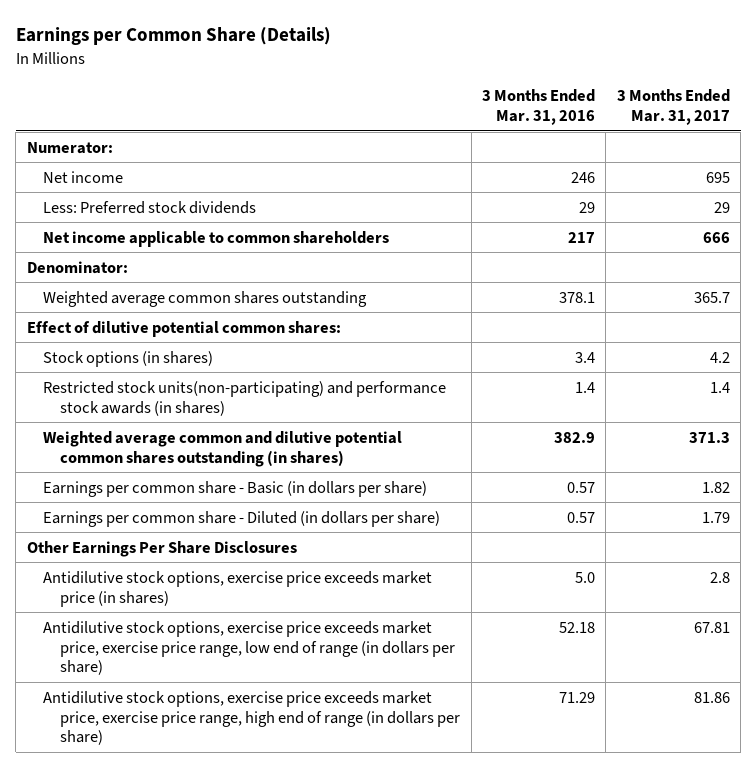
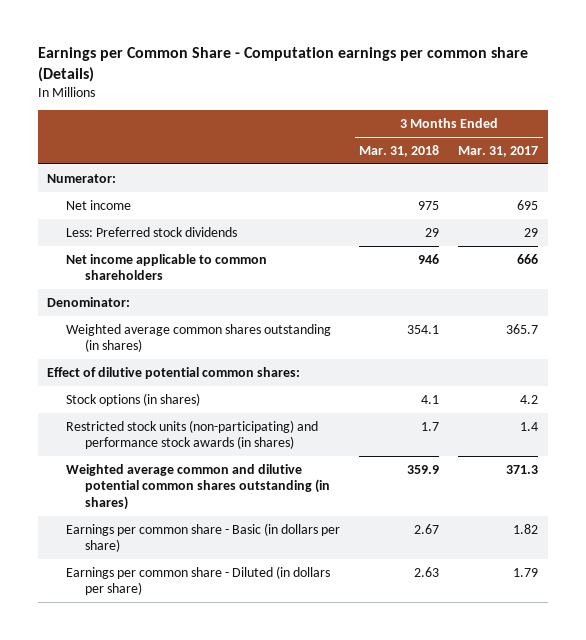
- Earnings per Common Share (Details)
+ Earnings per Common Share - Computation earnings per common share (Details)
- | 3 Months Ended Mar. 31, 2016 | 3 Months Ended Mar. 31, 2017
+ | 3 Months Ended Mar. 31, 2018 | 3 Months Ended Mar. 31, 2017
- Weighted average common shares outstanding | 378.1 | 365.7
+ Weighted average common shares outstanding (in shares) | 354.1 | 365.7
- Restricted stock units(non-participating) and performance stock awards (in shares) | 1.4 | 1.4
+ Restricted stock units (non-participating) and performance stock awards (in shares) | 1.7 | 1.4
- Other Earnings Per Share Disclosures
- Antidilutive stock options, exercise price exceeds market price (in shares) | 5.0 | 2.8
- Antidilutive stock options, exercise price exceeds market price, exercise price range, low end of range (in dollars per share) | 52.18 | 67.81
- Antidilutive stock options, exercise price exceeds market price, exercise price range, high end of range (in dollars per share) | 71.29 | 81.86

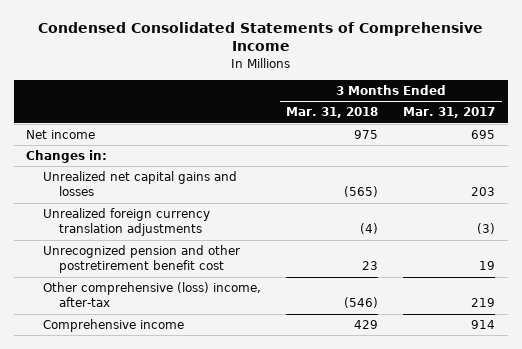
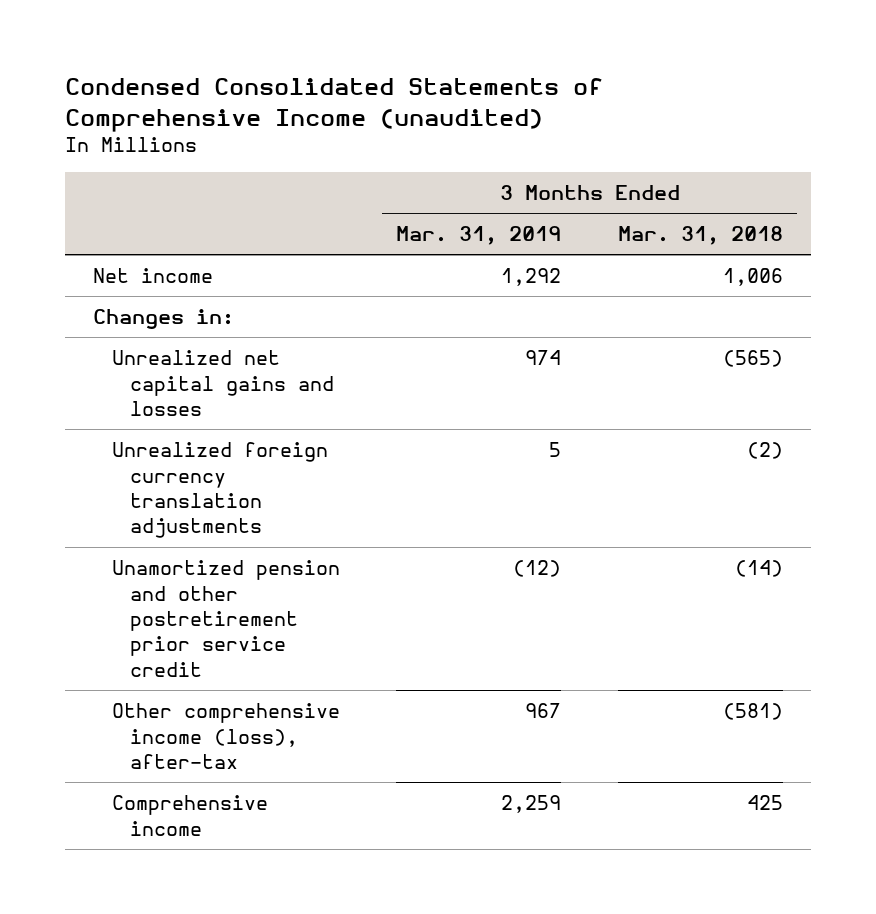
- Condensed Consolidated Statements of Comprehensive Income
+ Condensed Consolidated Statements of Comprehensive Income (unaudited)
- | 3 Months Ended Mar. 31, 2018 | 3 Months Ended Mar. 31, 2017
+ | 3 Months Ended Mar. 31, 2019 | 3 Months Ended Mar. 31, 2018
- Net income | 975 | 695
+ Net income | 1,292 | 1,006
- Unrealized foreign currency translation adjustments | (4) | (3)
- Unrecognized pension and other postretirement benefit cost | 23 | 19
- Other comprehensive (loss) income, after-tax | (546) | 219
- Comprehensive income | 429 | 914
+ Unrealized foreign currency translation adjustments | 5 | (2)
+ Unamortized pension and other postretirement prior service credit | (12) | (14)
+ Other comprehensive income (loss), after-tax | 967 | (581)
+ Comprehensive income | 2,259 | 425

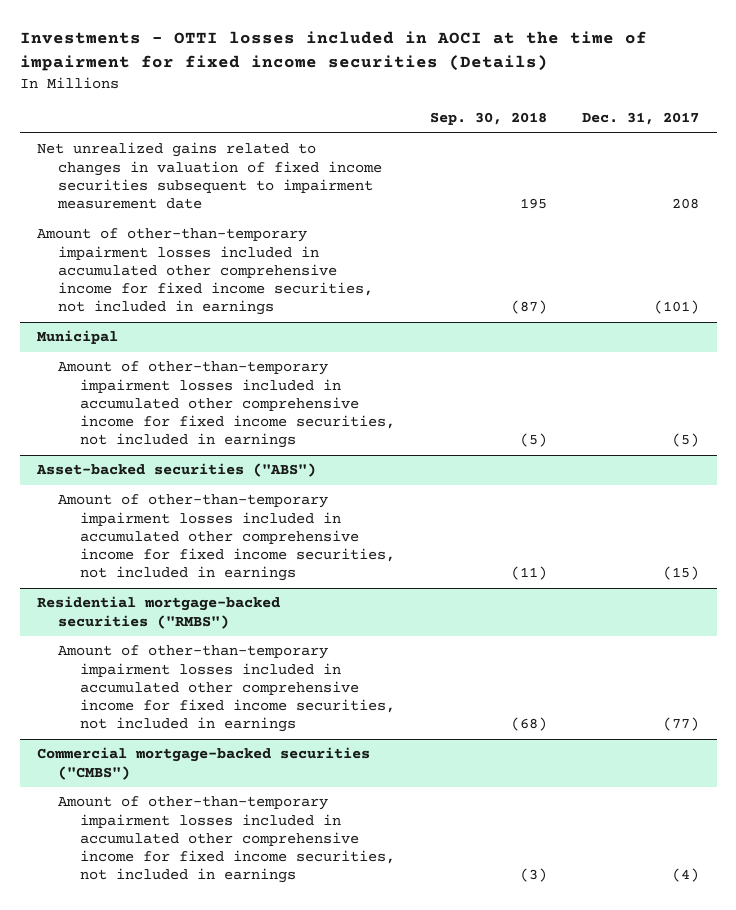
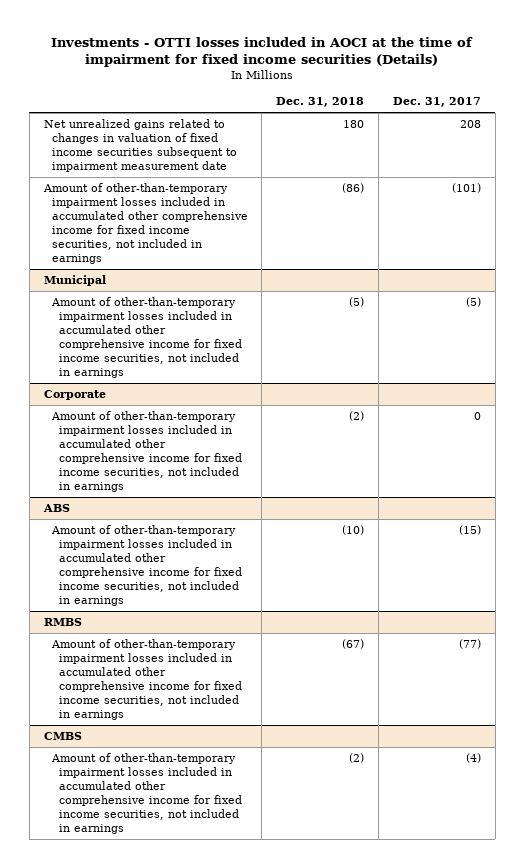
- | Sep. 30, 2018 | Dec. 31, 2017
+ | Dec. 31, 2018 | Dec. 31, 2017
- Asset-backed securities ("ABS")
+ Corporate
+ Amount of other-than-temporary impairment losses included in accumulated other comprehensive income for fixed income securities, not included in earnings | (2) | 0
+ ABS
- Residential mortgage-backed securities ("RMBS")
+ RMBS
- Commercial mortgage-backed securities ("CMBS")
+ CMBS

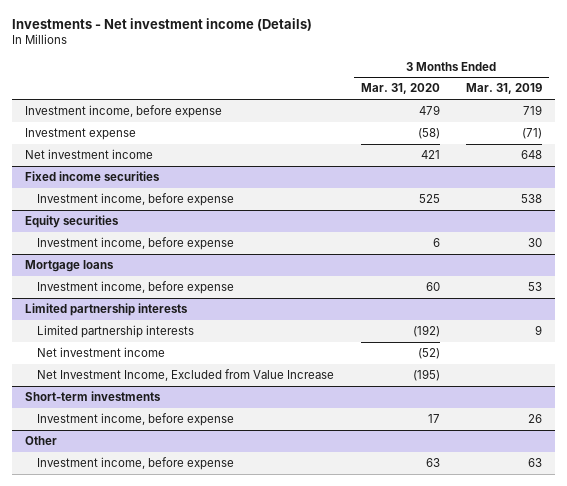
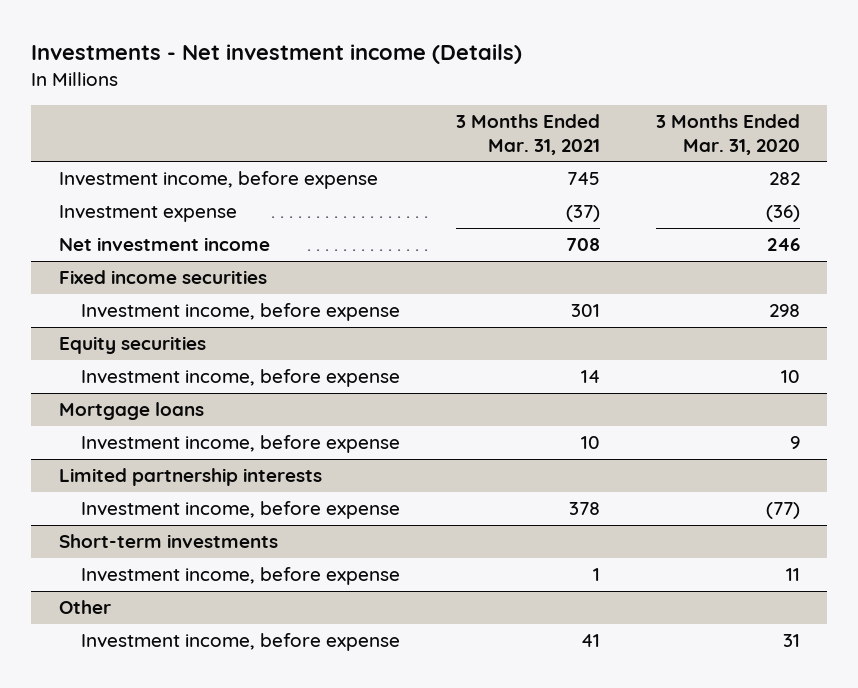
- | 3 Months Ended Mar. 31, 2020 | 3 Months Ended Mar. 31, 2019
+ | 3 Months Ended Mar. 31, 2021 | 3 Months Ended Mar. 31, 2020
- Investment income, before expense | 479 | 719
- Investment expense | (58) | (71)
- Net investment income | 421 | 648
+ Investment income, before expense | 745 | 282
+ Investment expense | (37) | (36)
+ Net investment income | 708 | 246
@ Fixed income securities
- Investment income, before expense | 525 | 538
+ Investment income, before expense | 301 | 298
@ Equity securities
- Investment income, before expense | 6 | 30
+ Investment income, before expense | 14 | 10
@ Mortgage loans
- Investment income, before expense | 60 | 53
+ Investment income, before expense | 10 | 9
@ Limited partnership interests
- Limited partnership interests | (192) | 9
- Net investment income | (52) |
- Net Investment Income, Excluded from Value Increase | (195) |
+ Investment income, before expense | 378 | (77)
@ Short-term investments
- Investment income, before expense | 17 | 26
+ Investment income, before expense | 1 | 11
@ Other
- Investment income, before expense | 63 | 63
+ Investment income, before expense | 41 | 31

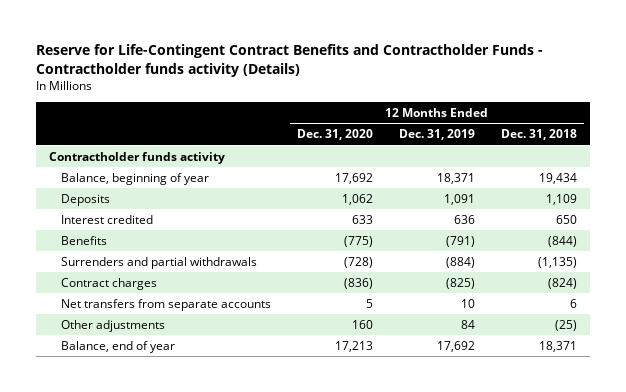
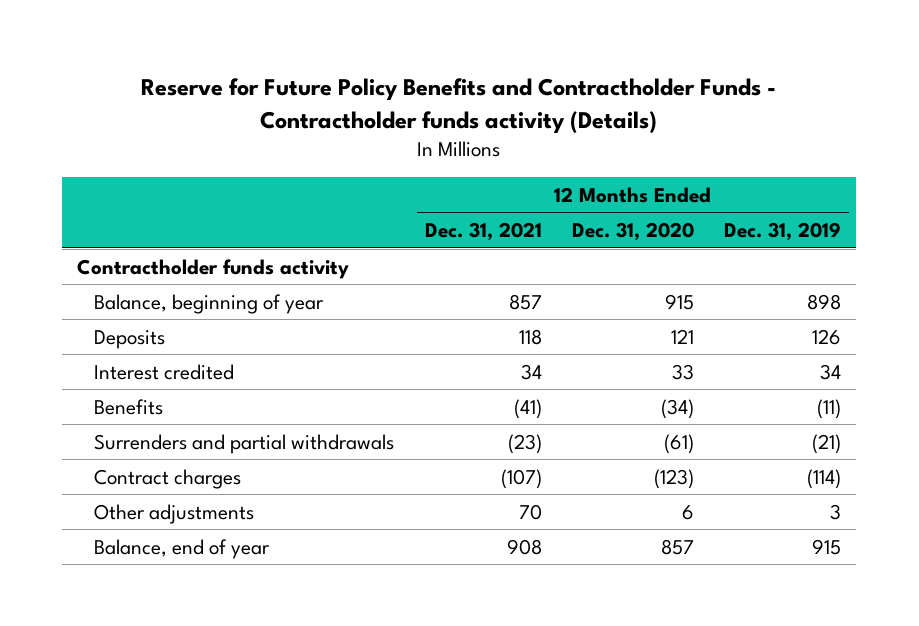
- Reserve for Life-Contingent Contract Benefits and Contractholder Funds - Contractholder funds activity (Details)
+ Reserve for Future Policy Benefits and Contractholder Funds - Contractholder funds activity (Details)
- | 12 Months Ended Dec. 31, 2020 | 12 Months Ended Dec. 31, 2019 | 12 Months Ended Dec. 31, 2018
+ | 12 Months Ended Dec. 31, 2021 | 12 Months Ended Dec. 31, 2020 | 12 Months Ended Dec. 31, 2019
- Balance, beginning of year | 17,692 | 18,371 | 19,434
- Deposits | 1,062 | 1,091 | 1,109
- Interest credited | 633 | 636 | 650
- Benefits | (775) | (791) | (844)
- Surrenders and partial withdrawals | (728) | (884) | (1,135)
- Contract charges | (836) | (825) | (824)
- Net transfers from separate accounts | 5 | 10 | 6
- Other adjustments | 160 | 84 | (25)
- Balance, end of year | 17,213 | 17,692 | 18,371
+ Balance, beginning of year | 857 | 915 | 898
+ Deposits | 118 | 121 | 126
+ Interest credited | 34 | 33 | 34
+ Benefits | (41) | (34) | (11)
+ Surrenders and partial withdrawals | (23) | (61) | (21)
+ Contract charges | (107) | (123) | (114)
+ Other adjustments | 70 | 6 | 3
+ Balance, end of year | 908 | 857 | 915

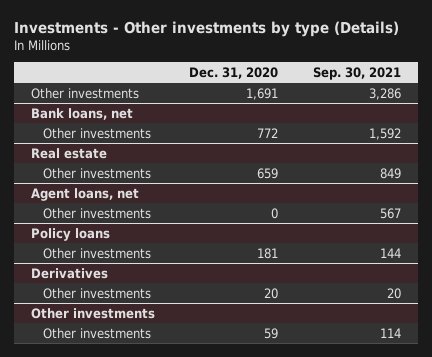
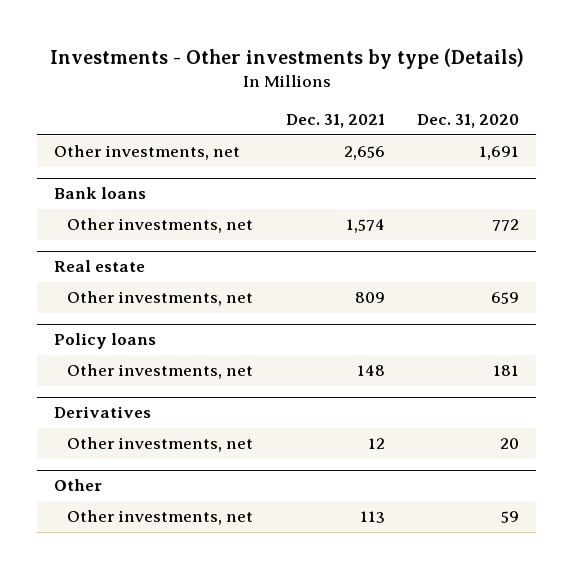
- | Dec. 31, 2020 | Sep. 30, 2021
+ | Dec. 31, 2021 | Dec. 31, 2020
- Other investments | 1,691 | 3,286
- Bank loans, net
- Other investments | 772 | 1,592
+ Other investments, net | 2,656 | 1,691
+ Bank loans
+ Other investments, net | 1,574 | 772
@ Real estate
- Other investments | 659 | 849
- Agent loans, net
- Other investments | 0 | 567
@ Real estate
+ Other investments, net | 809 | 659
@ Policy loans
- Other investments | 181 | 144
+ Other investments, net | 148 | 181
@ Derivatives
- Other investments | 20 | 20
- Other investments
- Other investments | 59 | 114
@ Derivatives
+ Other investments, net | 12 | 20
+ Other
+ Other investments, net | 113 | 59

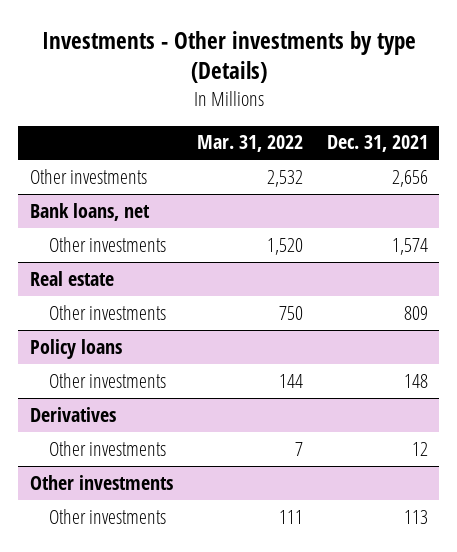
- | Dec. 31, 2021 | Dec. 31, 2020
+ | Mar. 31, 2022 | Dec. 31, 2021
- Other investments, net | 2,656 | 1,691
- Bank loans
- Other investments, net | 1,574 | 772
+ Other investments | 2,532 | 2,656
+ Bank loans, net
+ Other investments | 1,520 | 1,574
@ Real estate
- Other investments, net | 809 | 659
+ Other investments | 750 | 809
@ Policy loans
- Other investments, net | 148 | 181
+ Other investments | 144 | 148
@ Derivatives
- Other investments, net | 12 | 20
- Other
- Other investments, net | 113 | 59
@ Derivatives
+ Other investments | 7 | 12
+ Other investments
+ Other investments | 111 | 113

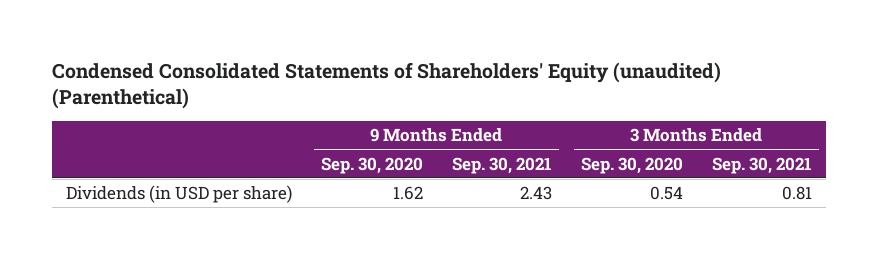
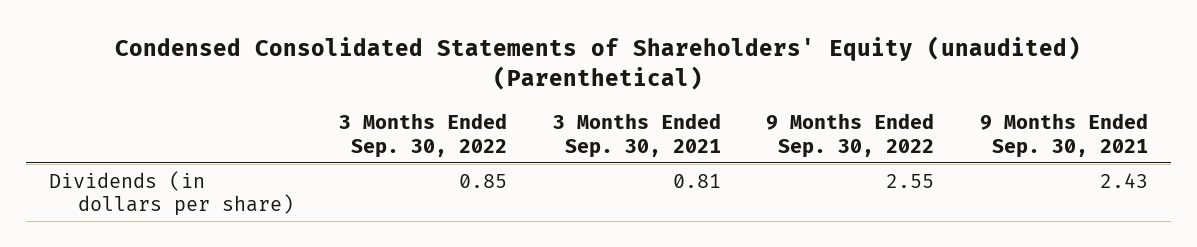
- | 9 Months Ended Sep. 30, 2020 | 9 Months Ended Sep. 30, 2021 | 3 Months Ended Sep. 30, 2020 | 3 Months Ended Sep. 30, 2021
+ | 3 Months Ended Sep. 30, 2022 | 3 Months Ended Sep. 30, 2021 | 9 Months Ended Sep. 30, 2022 | 9 Months Ended Sep. 30, 2021
- Dividends (in USD per share) | 1.62 | 2.43 | 0.54 | 0.81
+ Dividends (in dollars per share) | 0.85 | 0.81 | 2.55 | 2.43

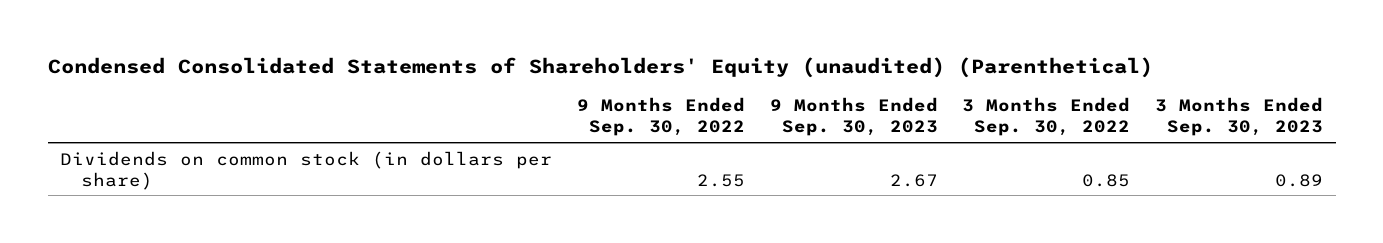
- | 3 Months Ended Sep. 30, 2022 | 3 Months Ended Sep. 30, 2021 | 9 Months Ended Sep. 30, 2022 | 9 Months Ended Sep. 30, 2021
+ | 9 Months Ended Sep. 30, 2022 | 9 Months Ended Sep. 30, 2023 | 3 Months Ended Sep. 30, 2022 | 3 Months Ended Sep. 30, 2023
- Dividends (in dollars per share) | 0.85 | 0.81 | 2.55 | 2.43
+ Dividends on common stock (in dollars per share) | 2.55 | 2.67 | 0.85 | 0.89

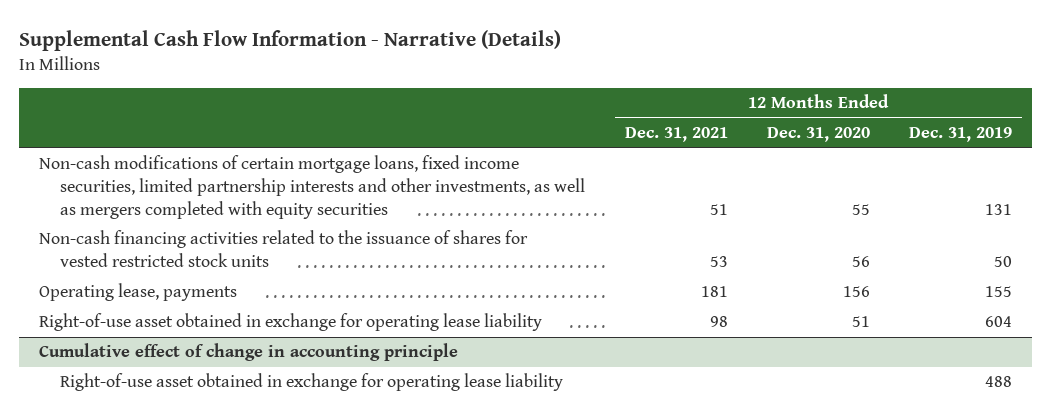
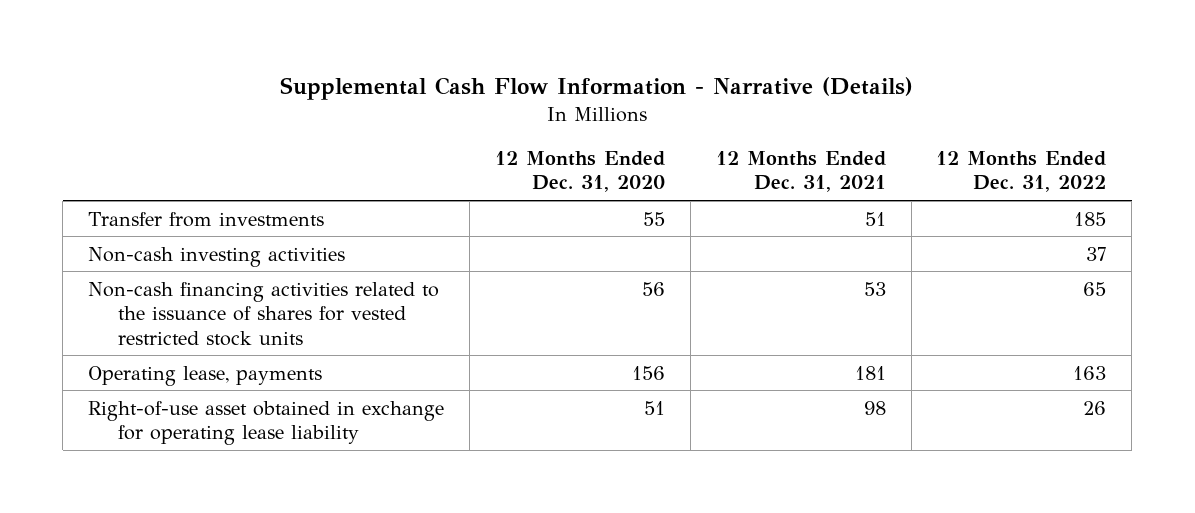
- | 12 Months Ended Dec. 31, 2021 | 12 Months Ended Dec. 31, 2020 | 12 Months Ended Dec. 31, 2019
+ | 12 Months Ended Dec. 31, 2020 | 12 Months Ended Dec. 31, 2021 | 12 Months Ended Dec. 31, 2022
- Non-cash modifications of certain mortgage loans, fixed income securities, limited partnership interests and other investments, as well as mergers completed with equity securities | 51 | 55 | 131
+ Transfer from investments | 55 | 51 | 185
+ Non-cash investing activities | | | 37
- Cumulative effect of change in accounting principle
- Right-of-use asset obtained in exchange for operating lease liability | | | 488

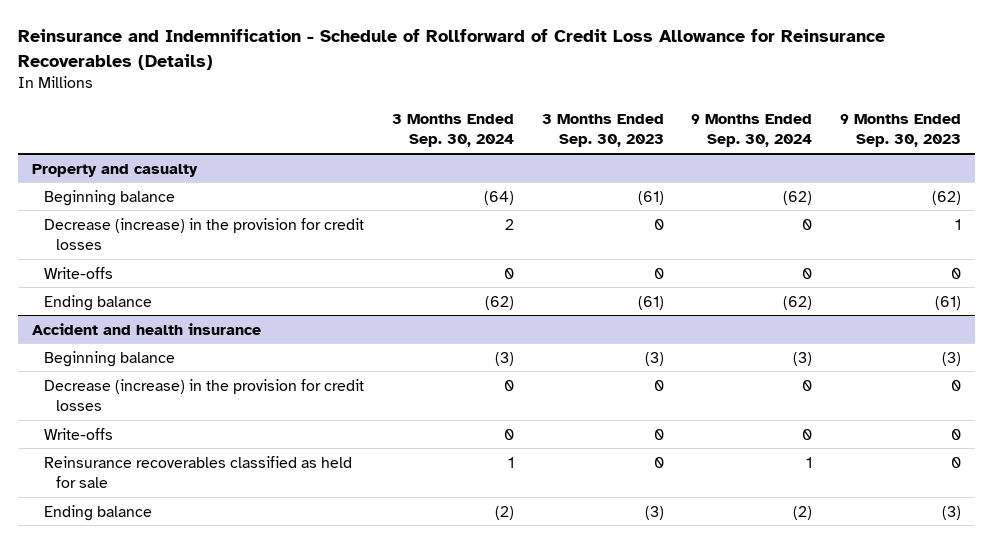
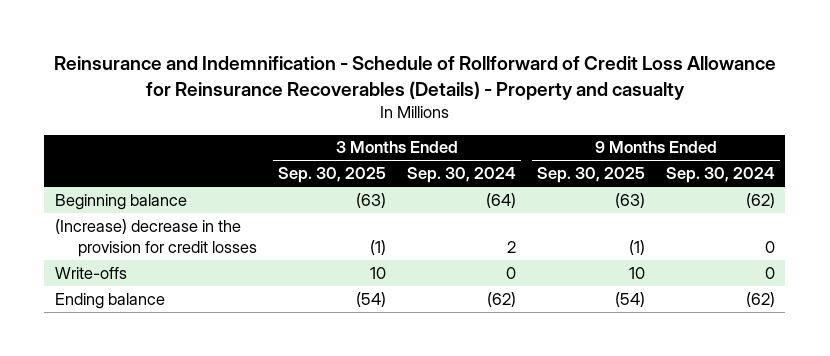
- Reinsurance and Indemnification - Schedule of Rollforward of Credit Loss Allowance for Reinsurance Recoverables (Details)
+ Reinsurance and Indemnification - Schedule of Rollforward of Credit Loss Allowance for Reinsurance Recoverables (Details) - Property and casualty
- | 3 Months Ended Sep. 30, 2024 | 3 Months Ended Sep. 30, 2023 | 9 Months Ended Sep. 30, 2024 | 9 Months Ended Sep. 30, 2023
+ | 3 Months Ended Sep. 30, 2025 | 3 Months Ended Sep. 30, 2024 | 9 Months Ended Sep. 30, 2025 | 9 Months Ended Sep. 30, 2024
- Property and casualty
- Decrease (increase) in the provision for credit losses | 2 | 0 | 0 | 1
+ (Increase) decrease in the provision for credit losses | (1) | 2 | (1) | 0
- Accident and health insurance
- Beginning balance | (3) | (3) | (3) | (3)
- Decrease (increase) in the provision for credit losses | 0 | 0 | 0 | 0
- Write-offs | 0 | 0 | 0 | 0
- Reinsurance recoverables classified as held for sale | 1 | 0 | 1 | 0
- Ending balance | (2) | (3) | (2) | (3)

